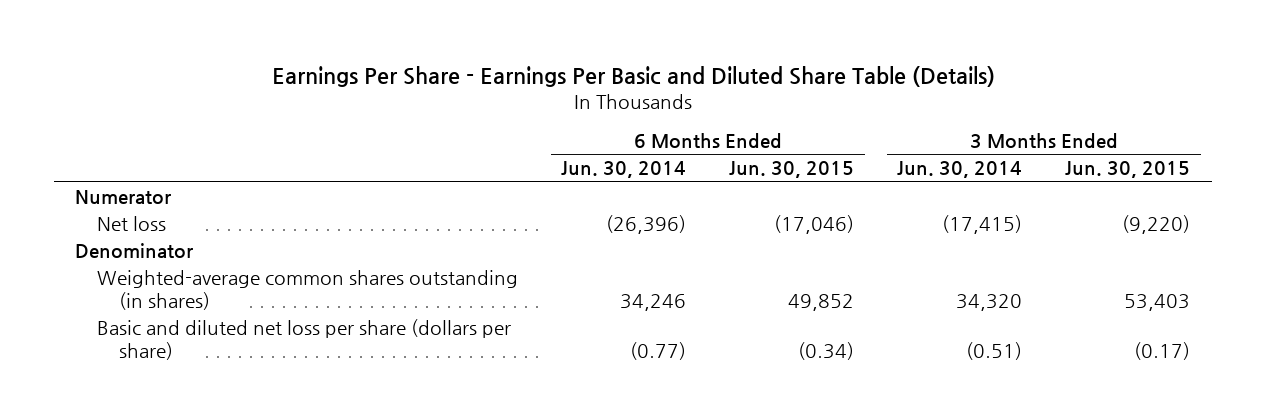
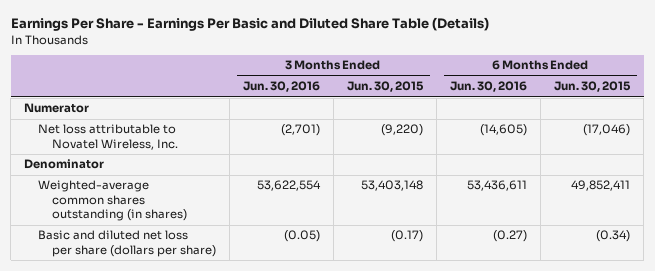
- | 6 Months Ended Jun. 30, 2014 | 6 Months Ended Jun. 30, 2015 | 3 Months Ended Jun. 30, 2014 | 3 Months Ended Jun. 30, 2015
+ | 3 Months Ended Jun. 30, 2016 | 3 Months Ended Jun. 30, 2015 | 6 Months Ended Jun. 30, 2016 | 6 Months Ended Jun. 30, 2015
- Net loss | (26,396) | (17,046) | (17,415) | (9,220)
+ Net loss attributable to Novatel Wireless, Inc. | (2,701) | (9,220) | (14,605) | (17,046)
- Weighted-average common shares outstanding (in shares) | 34,246 | 49,852 | 34,320 | 53,403
+ Weighted-average common shares outstanding (in shares) | 53,622,554 | 53,403,148 | 53,436,611 | 49,852,411

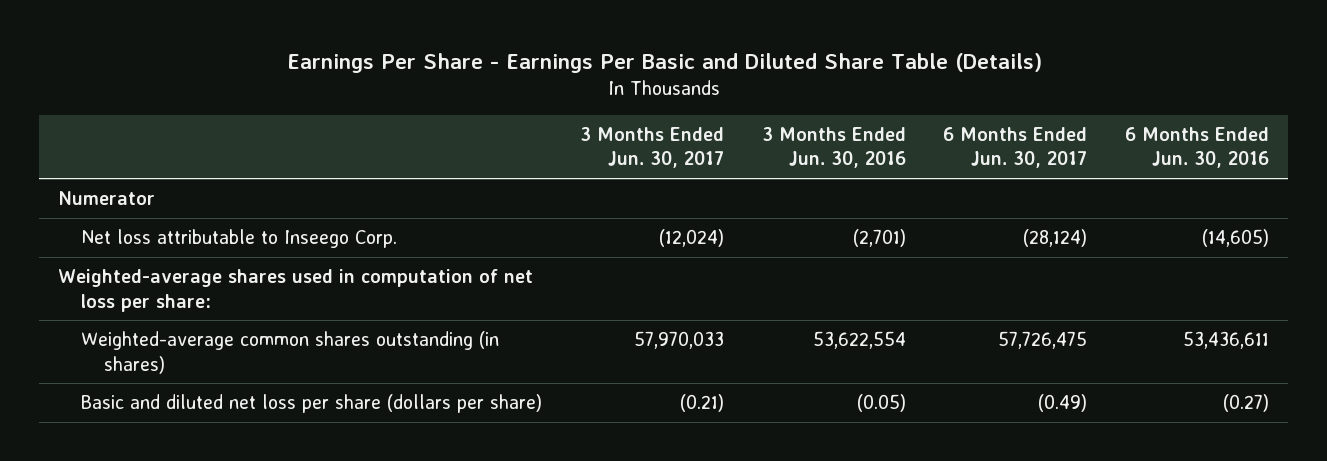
- | 3 Months Ended Jun. 30, 2016 | 3 Months Ended Jun. 30, 2015 | 6 Months Ended Jun. 30, 2016 | 6 Months Ended Jun. 30, 2015
+ | 3 Months Ended Jun. 30, 2017 | 3 Months Ended Jun. 30, 2016 | 6 Months Ended Jun. 30, 2017 | 6 Months Ended Jun. 30, 2016
- Net loss attributable to Novatel Wireless, Inc. | (2,701) | (9,220) | (14,605) | (17,046)
- Denominator
+ Net loss attributable to Inseego Corp. | (12,024) | (2,701) | (28,124) | (14,605)
+ Weighted-average shares used in computation of net loss per share:

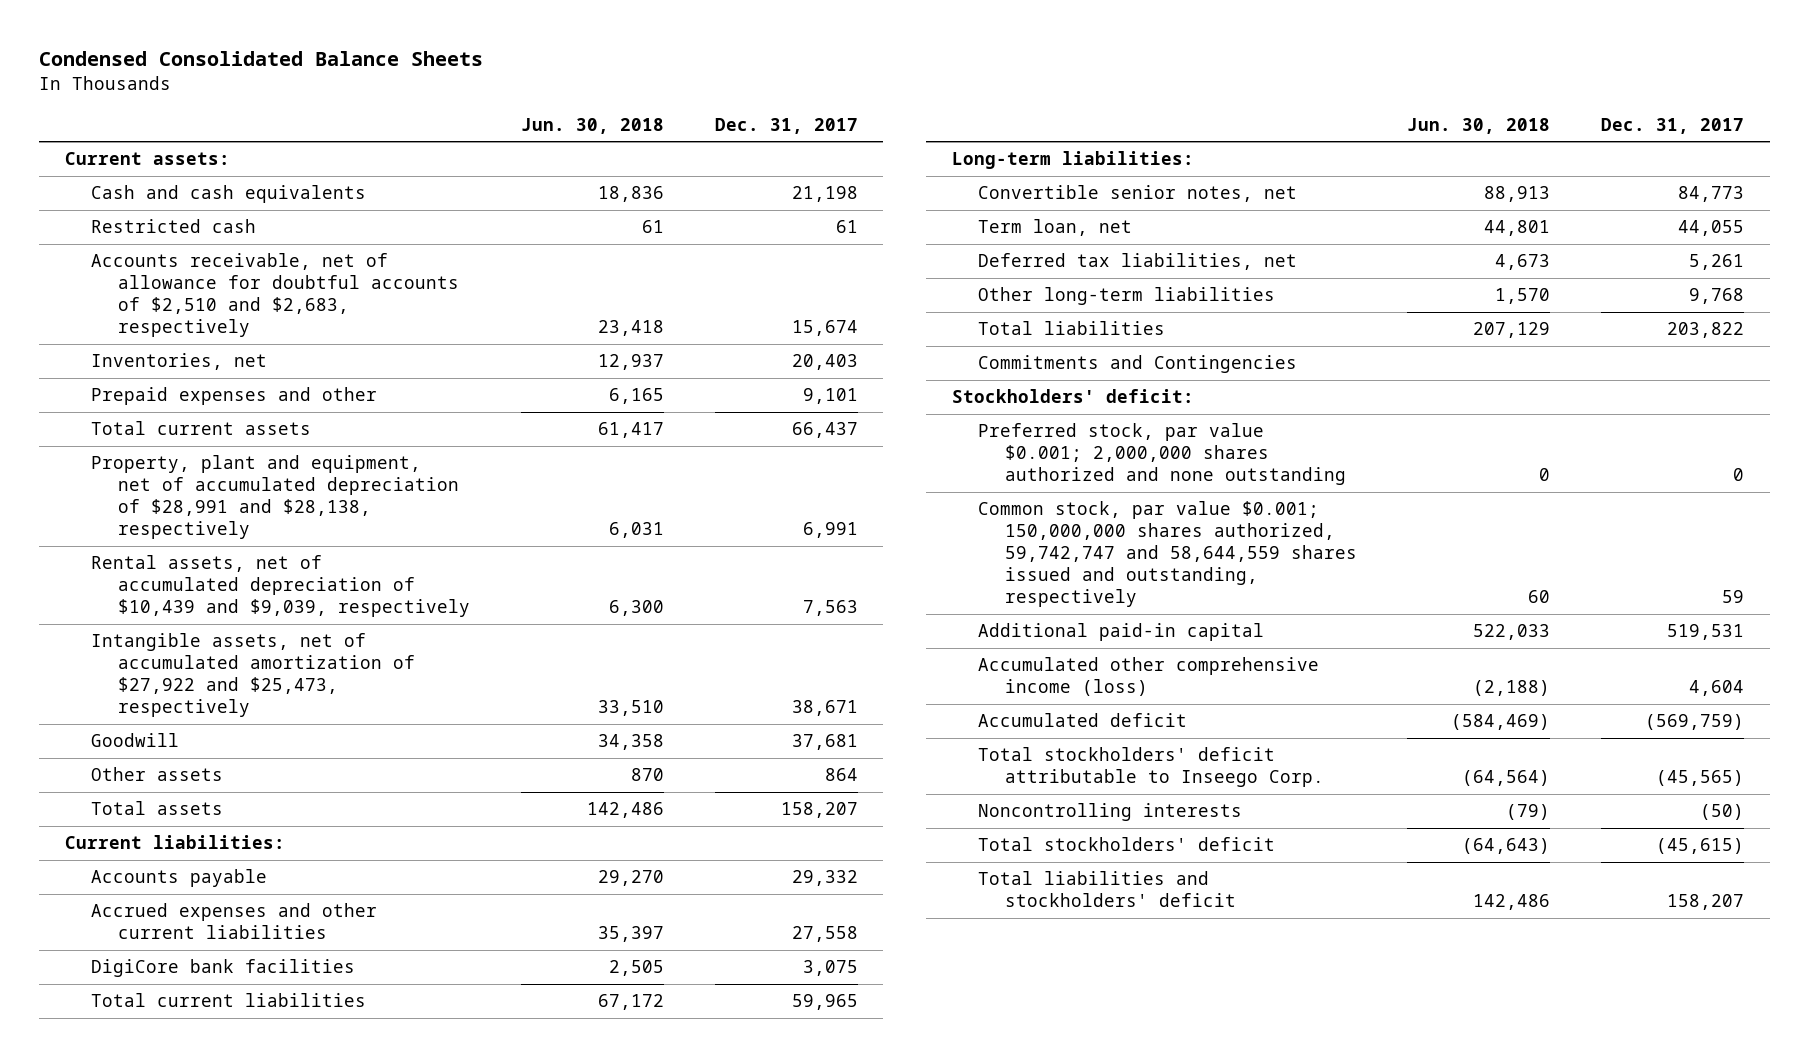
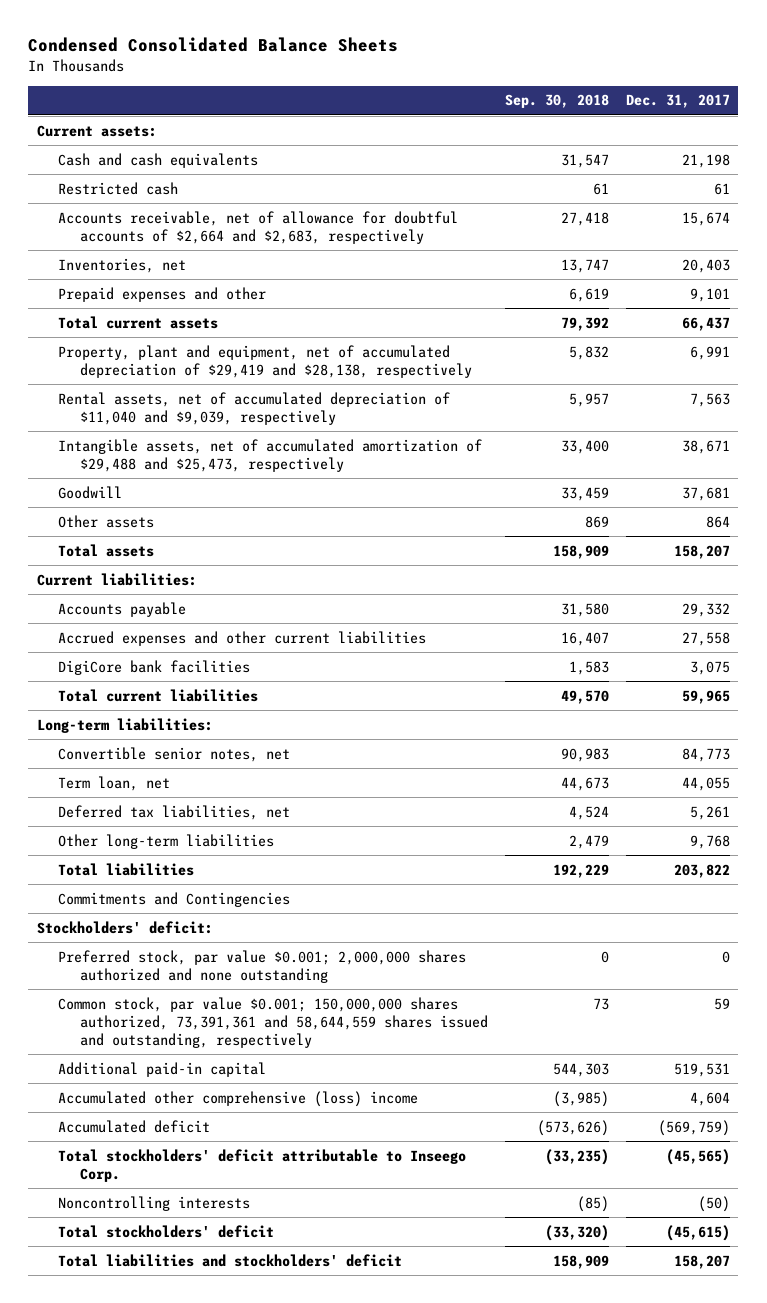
- | Jun. 30, 2018 | Dec. 31, 2017
+ | Sep. 30, 2018 | Dec. 31, 2017
- Accounts receivable, net of allowance for doubtful accounts of $2,510 and $2,683, respectively | 23,418 | 15,674
+ Accounts receivable, net of allowance for doubtful accounts of $2,664 and $2,683, respectively | 27,418 | 15,674
- Property, plant and equipment, net of accumulated depreciation of $28,991 and $28,138, respectively | 6,031 | 6,991
- Rental assets, net of accumulated depreciation of $10,439 and $9,039, respectively | 6,300 | 7,563
- Intangible assets, net of accumulated amortization of $27,922 and $25,473, respectively | 33,510 | 38,671
+ Property, plant and equipment, net of accumulated depreciation of $29,419 and $28,138, respectively | 5,832 | 6,991
+ Rental assets, net of accumulated depreciation of $11,040 and $9,039, respectively | 5,957 | 7,563
+ Intangible assets, net of accumulated amortization of $29,488 and $25,473, respectively | 33,400 | 38,671
- Common stock, par value $0.001; 150,000,000 shares authorized, 59,742,747 and 58,644,559 shares issued and outstanding, respectively | 60 | 59
+ Common stock, par value $0.001; 150,000,000 shares authorized, 73,391,361 and 58,644,559 shares issued and outstanding, respectively | 73 | 59
- Accumulated other comprehensive income (loss) | (2,188) | 4,604
+ Accumulated other comprehensive (loss) income | (3,985) | 4,604

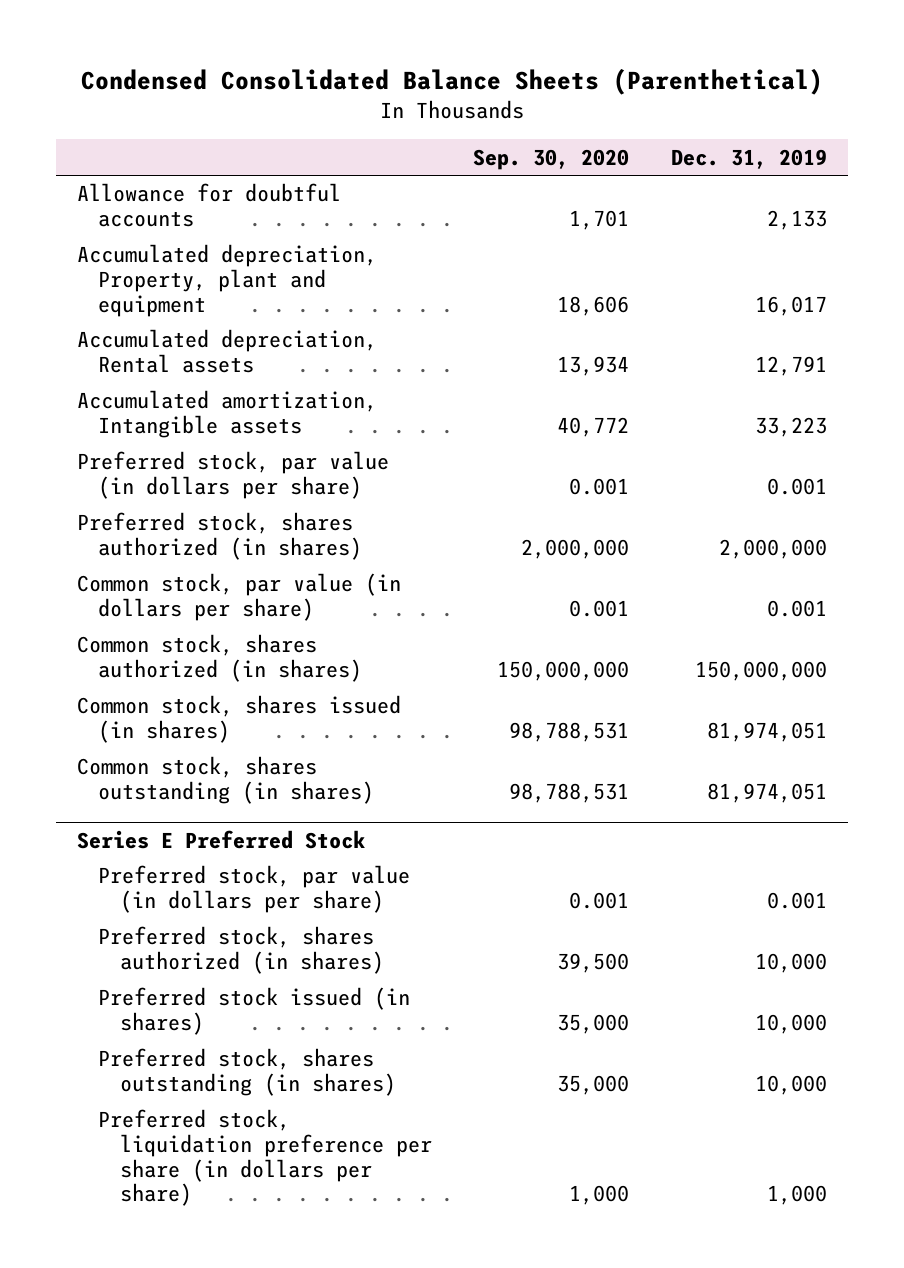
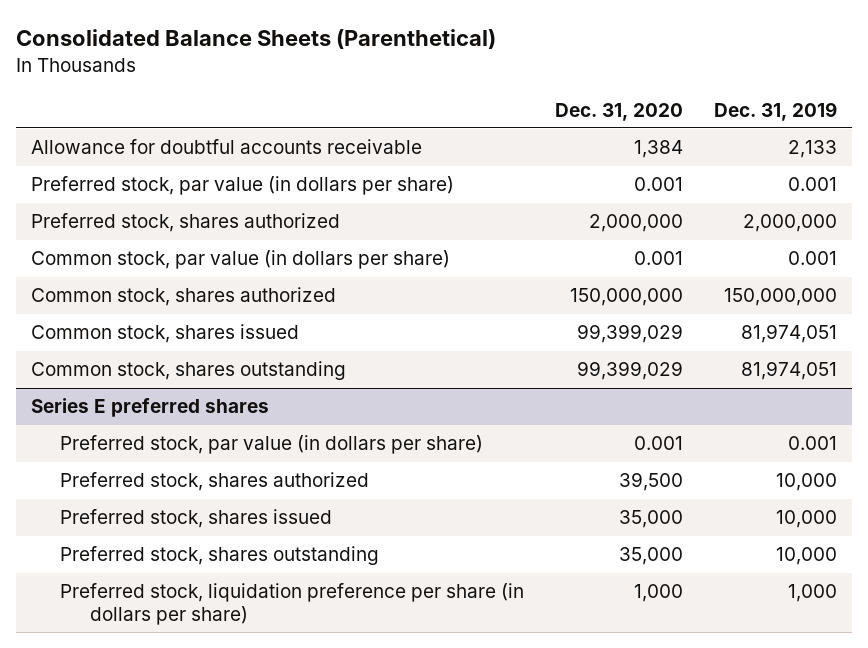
- Condensed Consolidated Balance Sheets (Parenthetical)
+ Consolidated Balance Sheets (Parenthetical)
- | Sep. 30, 2020 | Dec. 31, 2019
+ | Dec. 31, 2020 | Dec. 31, 2019
- Allowance for doubtful accounts | 1,701 | 2,133
- Accumulated depreciation, Property, plant and equipment | 18,606 | 16,017
- Accumulated depreciation, Rental assets | 13,934 | 12,791
- Accumulated amortization, Intangible assets | 40,772 | 33,223
+ Allowance for doubtful accounts receivable | 1,384 | 2,133
- Preferred stock, shares authorized (in shares) | 2,000,000 | 2,000,000
+ Preferred stock, shares authorized | 2,000,000 | 2,000,000
- Common stock, shares authorized (in shares) | 150,000,000 | 150,000,000
- Common stock, shares issued (in shares) | 98,788,531 | 81,974,051
- Common stock, shares outstanding (in shares) | 98,788,531 | 81,974,051
- Series E Preferred Stock
+ Common stock, shares authorized | 150,000,000 | 150,000,000
+ Common stock, shares issued | 99,399,029 | 81,974,051
+ Common stock, shares outstanding | 99,399,029 | 81,974,051
+ Series E preferred shares
- Preferred stock, shares authorized (in shares) | 39,500 | 10,000
- Preferred stock issued (in shares) | 35,000 | 10,000
- Preferred stock, shares outstanding (in shares) | 35,000 | 10,000
+ Preferred stock, shares authorized | 39,500 | 10,000
+ Preferred stock, shares issued | 35,000 | 10,000
+ Preferred stock, shares outstanding | 35,000 | 10,000

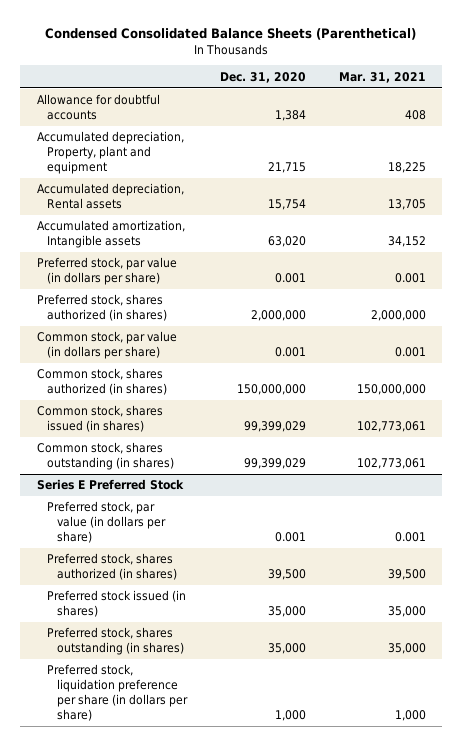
- Consolidated Balance Sheets (Parenthetical)
+ Condensed Consolidated Balance Sheets (Parenthetical)
- | Dec. 31, 2020 | Dec. 31, 2019
+ | Dec. 31, 2020 | Mar. 31, 2021
- Allowance for doubtful accounts receivable | 1,384 | 2,133
+ Allowance for doubtful accounts | 1,384 | 408
+ Accumulated depreciation, Property, plant and equipment | 21,715 | 18,225
+ Accumulated depreciation, Rental assets | 15,754 | 13,705
+ Accumulated amortization, Intangible assets | 63,020 | 34,152
- Preferred stock, shares authorized | 2,000,000 | 2,000,000
+ Preferred stock, shares authorized (in shares) | 2,000,000 | 2,000,000
- Common stock, shares authorized | 150,000,000 | 150,000,000
- Common stock, shares issued | 99,399,029 | 81,974,051
- Common stock, shares outstanding | 99,399,029 | 81,974,051
- Series E preferred shares
+ Common stock, shares authorized (in shares) | 150,000,000 | 150,000,000
+ Common stock, shares issued (in shares) | 99,399,029 | 102,773,061
+ Common stock, shares outstanding (in shares) | 99,399,029 | 102,773,061
+ Series E Preferred Stock
- Preferred stock, shares authorized | 39,500 | 10,000
- Preferred stock, shares issued | 35,000 | 10,000
- Preferred stock, shares outstanding | 35,000 | 10,000
+ Preferred stock, shares authorized (in shares) | 39,500 | 39,500
+ Preferred stock issued (in shares) | 35,000 | 35,000
+ Preferred stock, shares outstanding (in shares) | 35,000 | 35,000

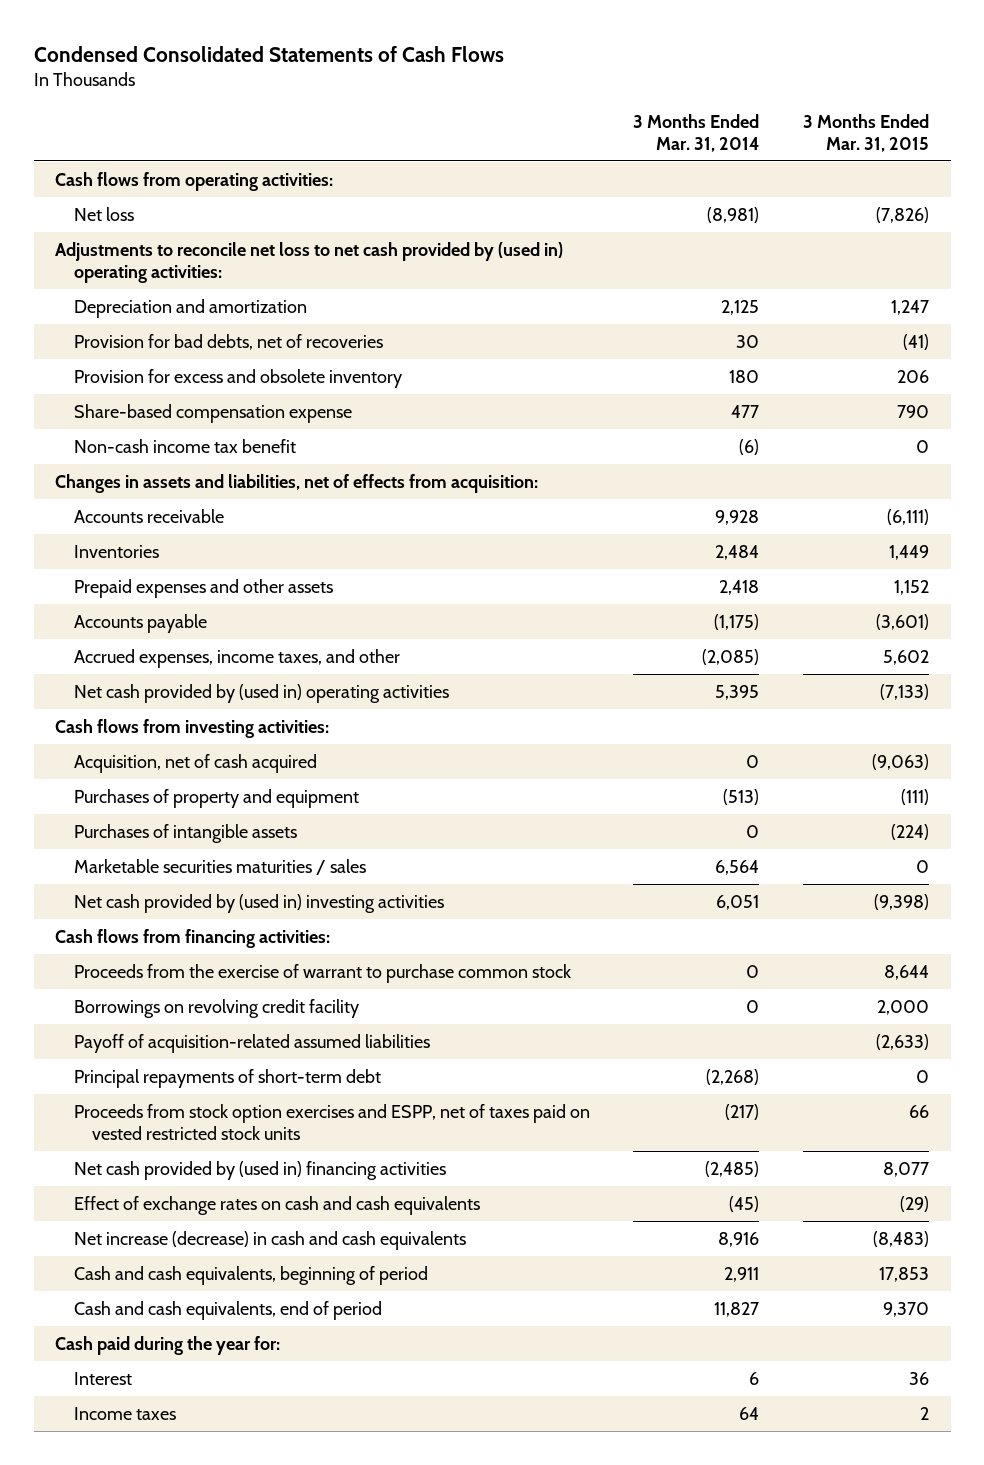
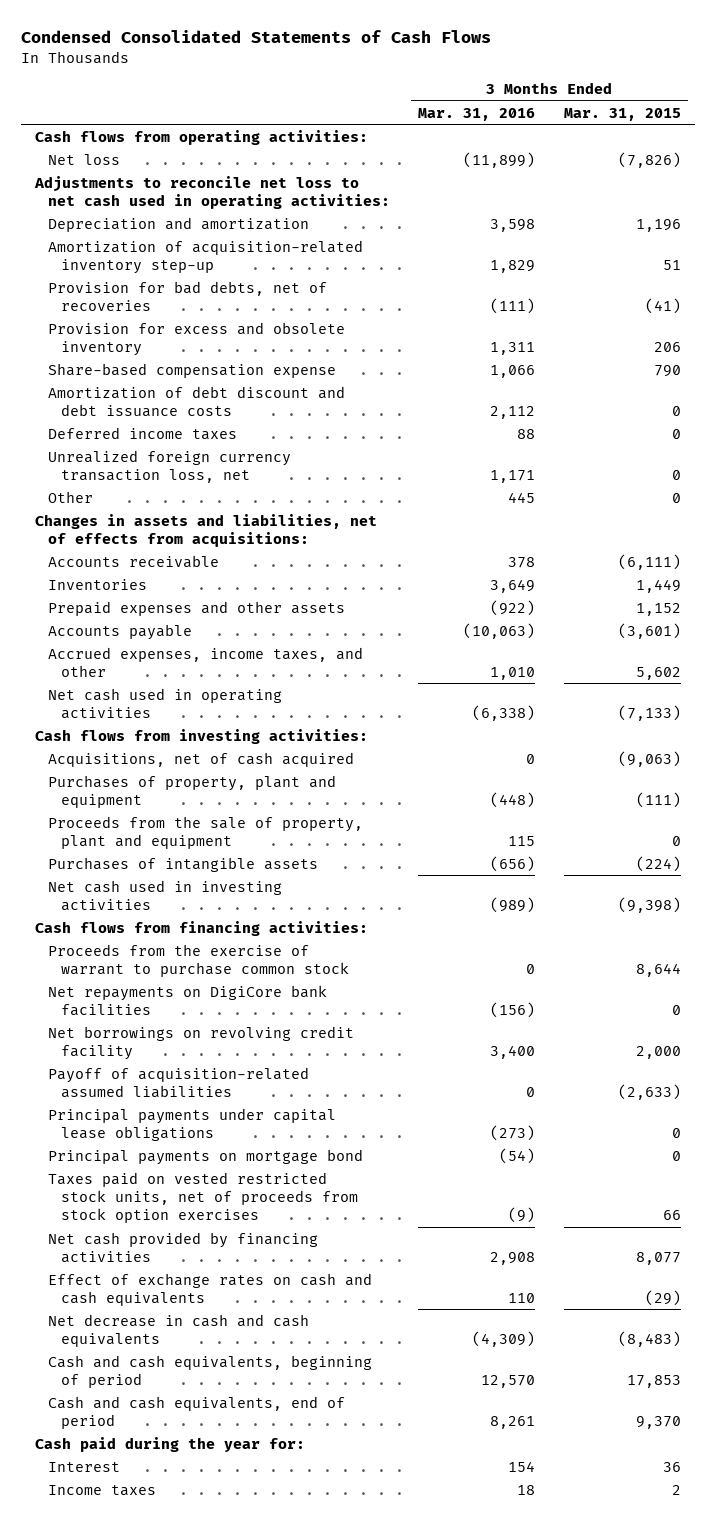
- | 3 Months Ended Mar. 31, 2014 | 3 Months Ended Mar. 31, 2015
+ | 3 Months Ended Mar. 31, 2016 | 3 Months Ended Mar. 31, 2015
- Adjustments to reconcile net loss to net cash provided by (used in) operating activities:
- Depreciation and amortization | 2,125 | 1,247
+ Adjustments to reconcile net loss to net cash used in operating activities:
+ Depreciation and amortization | 3,598 | 1,196
+ Amortization of acquisition-related inventory step-up | 1,829 | 51
- Non-cash income tax benefit | (6) | 0
- Changes in assets and liabilities, net of effects from acquisition:
+ Amortization of debt discount and debt issuance costs | 2,112 | 0
+ Deferred income taxes | 88 | 0
+ Unrealized foreign currency transaction loss, net | 1,171 | 0
+ Other | 445 | 0
+ Changes in assets and liabilities, net of effects from acquisitions:
- Net cash provided by (used in) operating activities | 5,395 | (7,133)
+ Net cash used in operating activities | (6,338) | (7,133)
- Acquisition, net of cash acquired | 0 | (9,063)
- Purchases of property and equipment | (513) | (111)
+ Acquisitions, net of cash acquired | 0 | (9,063)
+ Purchases of property, plant and equipment | (448) | (111)
+ Proceeds from the sale of property, plant and equipment | 115 | 0
- Marketable securities maturities / sales | 6,564 | 0
- Net cash provided by (used in) investing activities | 6,051 | (9,398)
+ Net cash used in investing activities | (989) | (9,398)
- Borrowings on revolving credit facility | 0 | 2,000
+ Net repayments on DigiCore bank facilities | (156) | 0
+ Net borrowings on revolving credit facility | 3,400 | 2,000
- Principal repayments of short-term debt | (2,268) | 0
- Proceeds from stock option exercises and ESPP, net of taxes paid on vested restricted stock units | (217) | 66
- Net cash provided by (used in) financing activities | (2,485) | 8,077
+ Principal payments under capital lease obligations | (273) | 0
+ Principal payments on mortgage bond | (54) | 0
+ Taxes paid on vested restricted stock units, net of proceeds from stock option exercises | (9) | 66
+ Net cash provided by financing activities | 2,908 | 8,077
- Net increase (decrease) in cash and cash equivalents | 8,916 | (8,483)
+ Net decrease in cash and cash equivalents | (4,309) | (8,483)

